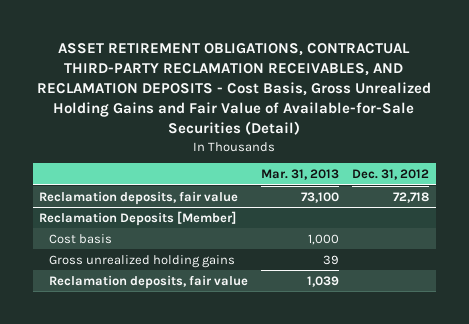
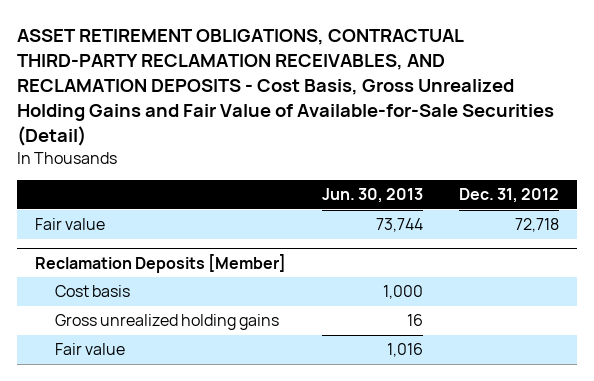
- | Mar. 31, 2013 | Dec. 31, 2012
+ | Jun. 30, 2013 | Dec. 31, 2012
- Reclamation deposits, fair value | 73,100 | 72,718
+ Fair value | 73,744 | 72,718
@ Reclamation Deposits [Member]
- Reclamation deposits, fair value | 1,039 |
+ Fair value | 1,016 |

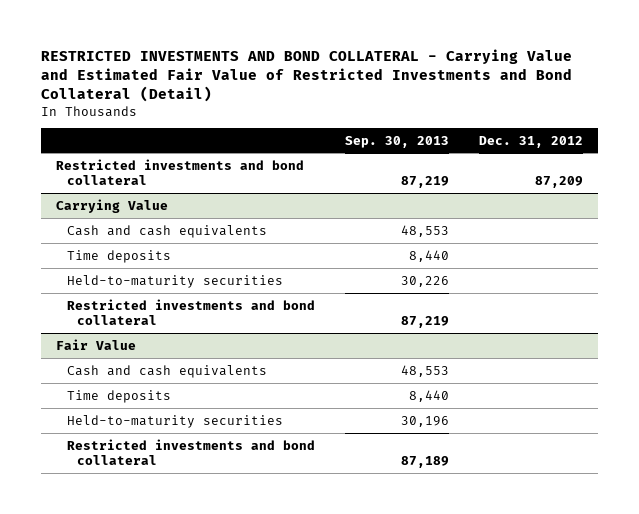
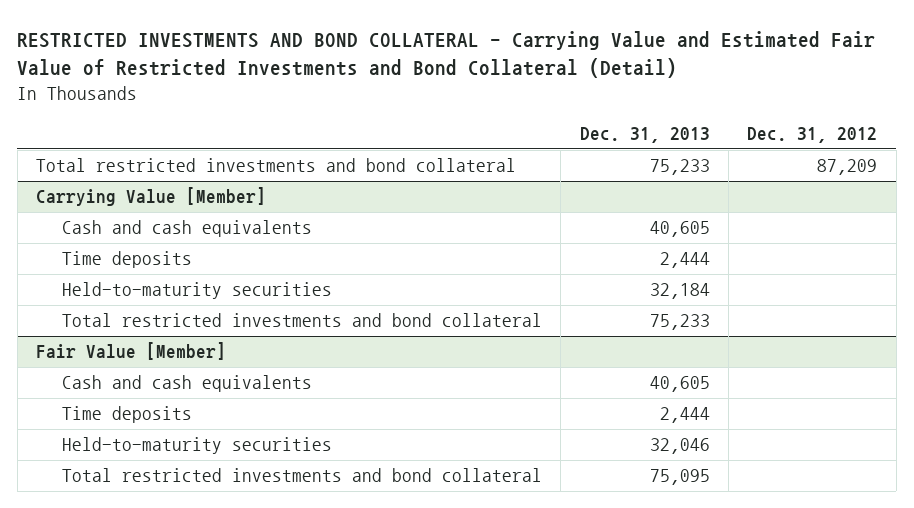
- | Sep. 30, 2013 | Dec. 31, 2012
+ | Dec. 31, 2013 | Dec. 31, 2012
- Restricted investments and bond collateral | 87,219 | 87,209
- Carrying Value
+ Total restricted investments and bond collateral | 75,233 | 87,209
+ Carrying Value [Member]
- Restricted investments and bond collateral | 87,219 |
- Fair Value
+ Total restricted investments and bond collateral | 75,233 |
+ Fair Value [Member]
- Restricted investments and bond collateral | 87,189 |
+ Total restricted investments and bond collateral | 75,095 |

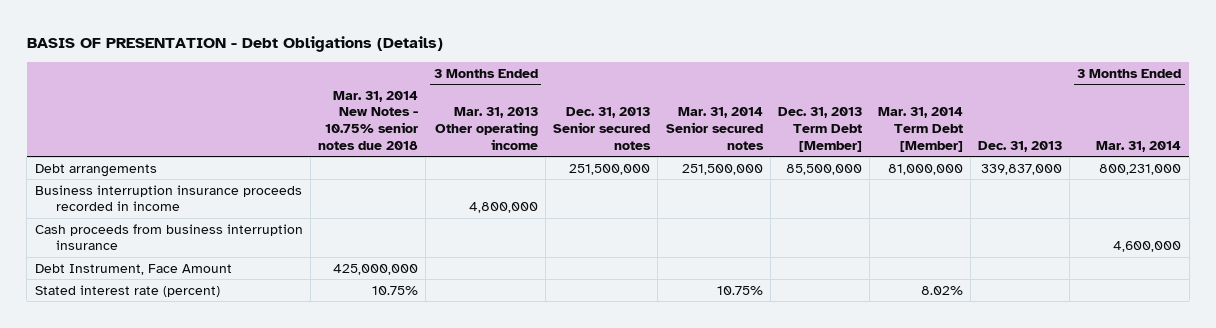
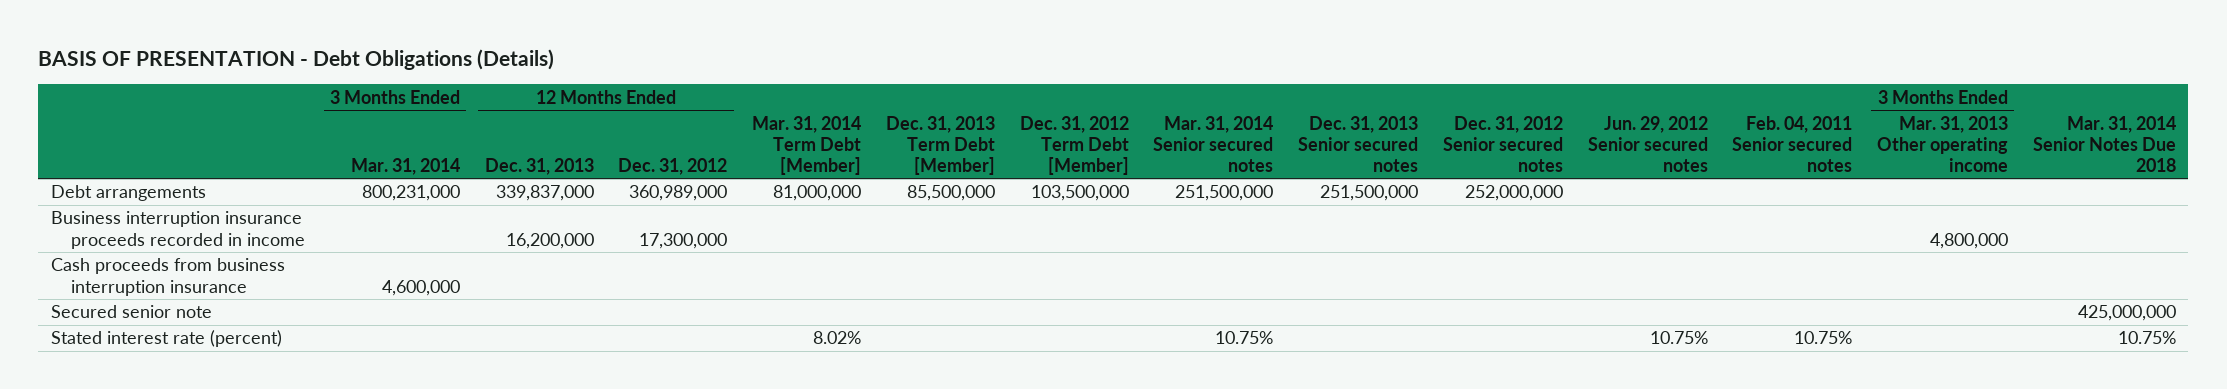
- | Mar. 31, 2014 New Notes - 10.75% senior notes due 2018 | 3 Months Ended Mar. 31, 2013 Other operating income | Dec. 31, 2013 Senior secured notes | Mar. 31, 2014 Senior secured notes | Dec. 31, 2013 Term Debt [Member] | Mar. 31, 2014 Term Debt [Member] | Dec. 31, 2013 | 3 Months Ended Mar. 31, 2014
+ | 3 Months Ended Mar. 31, 2014 | 12 Months Ended Dec. 31, 2013 | 12 Months Ended Dec. 31, 2012 | Mar. 31, 2014 Term Debt [Member] | Dec. 31, 2013 Term Debt [Member] | Dec. 31, 2012 Term Debt [Member] | Mar. 31, 2014 Senior secured notes | Dec. 31, 2013 Senior secured notes | Dec. 31, 2012 Senior secured notes | Jun. 29, 2012 Senior secured notes | Feb. 04, 2011 Senior secured notes | 3 Months Ended Mar. 31, 2013 Other operating income | Mar. 31, 2014 Senior Notes Due 2018
- Debt Instrument, Face Amount | 425,000,000 | | | | | | |
+ Secured senior note | | | | | | | | | | | | | 425,000,000

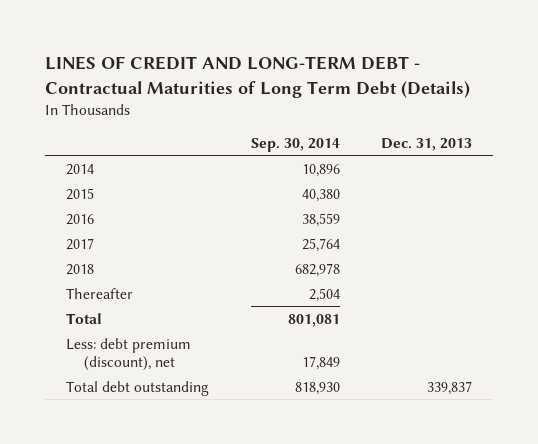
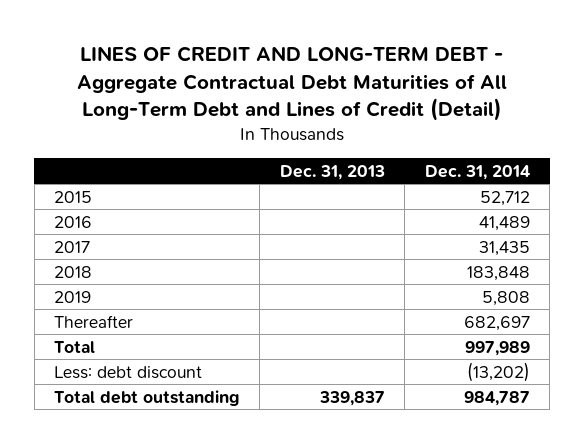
- LINES OF CREDIT AND LONG-TERM DEBT - Contractual Maturities of Long Term Debt (Details)
+ LINES OF CREDIT AND LONG-TERM DEBT - Aggregate Contractual Debt Maturities of All Long-Term Debt and Lines of Credit (Detail)
- | Sep. 30, 2014 | Dec. 31, 2013
+ | Dec. 31, 2013 | Dec. 31, 2014
- 2014 | 10,896 |
+ 2019 | | 5,808
- Less: debt premium (discount), net | 17,849 |
+ Less: debt discount | | (13,202)

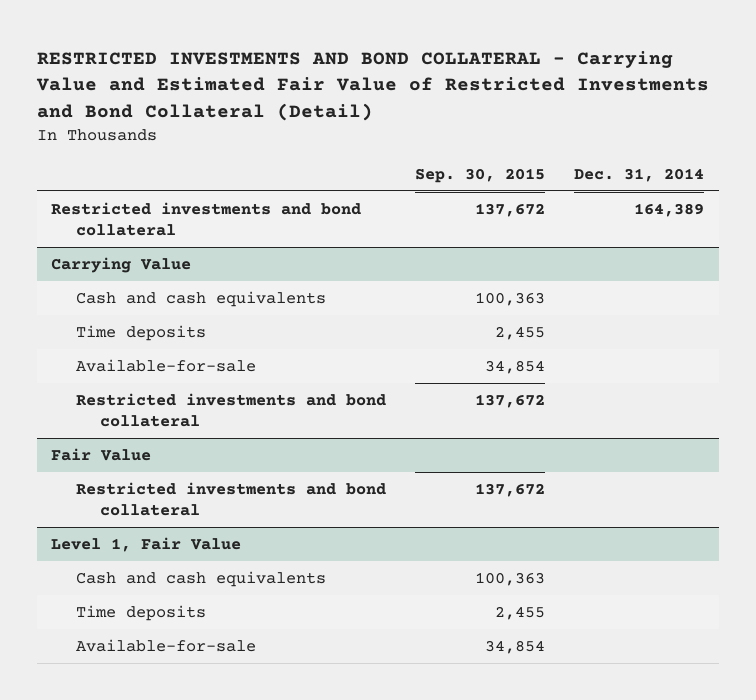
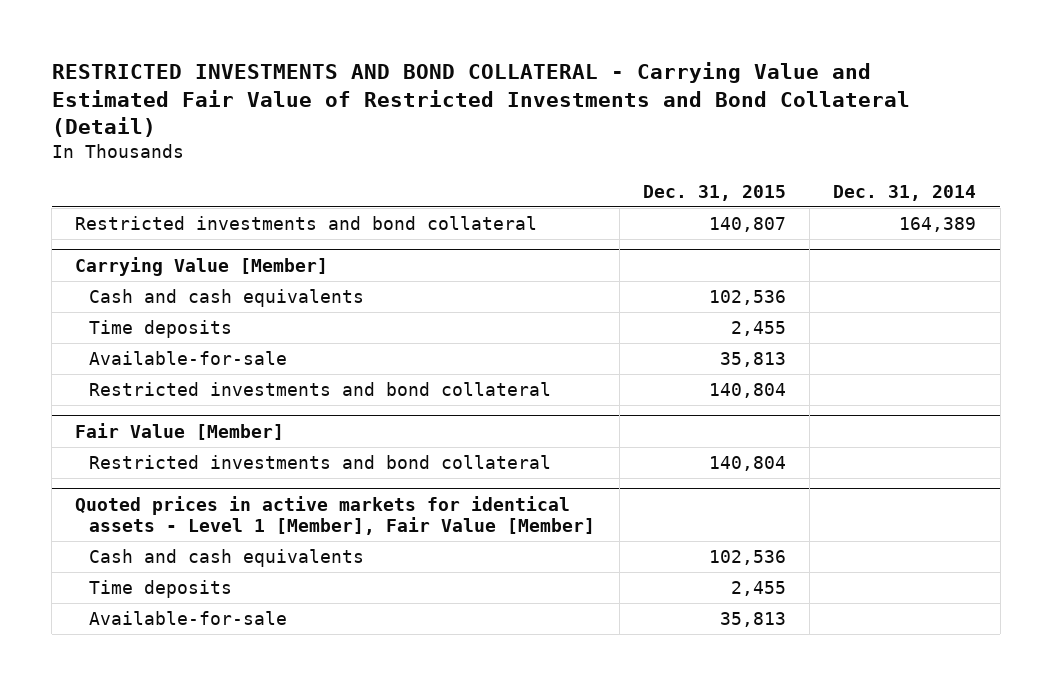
- | Sep. 30, 2015 | Dec. 31, 2014
+ | Dec. 31, 2015 | Dec. 31, 2014
- Carrying Value
+ Carrying Value [Member]
- Fair Value
+ Fair Value [Member]
- Level 1, Fair Value
+ Quoted prices in active markets for identical assets - Level 1 [Member], Fair Value [Member]

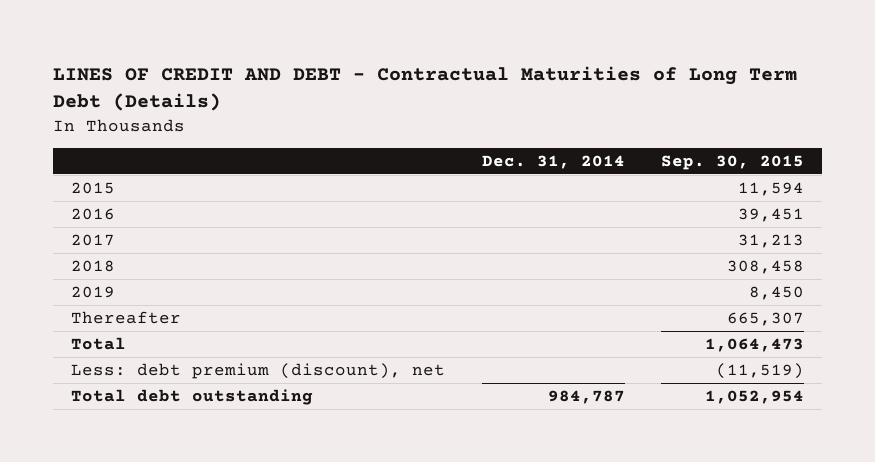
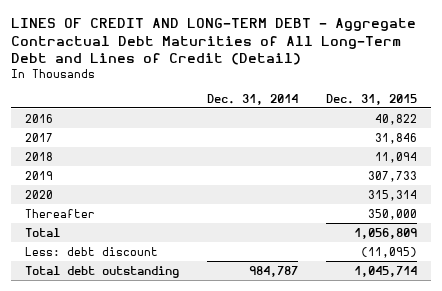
- LINES OF CREDIT AND DEBT - Contractual Maturities of Long Term Debt (Details)
+ LINES OF CREDIT AND LONG-TERM DEBT - Aggregate Contractual Debt Maturities of All Long-Term Debt and Lines of Credit (Detail)
- | Dec. 31, 2014 | Sep. 30, 2015
+ | Dec. 31, 2014 | Dec. 31, 2015
- 2015 | | 11,594
+ 2020 | | 315,314
- Less: debt premium (discount), net | | (11,519)
+ Less: debt discount | | (11,095)

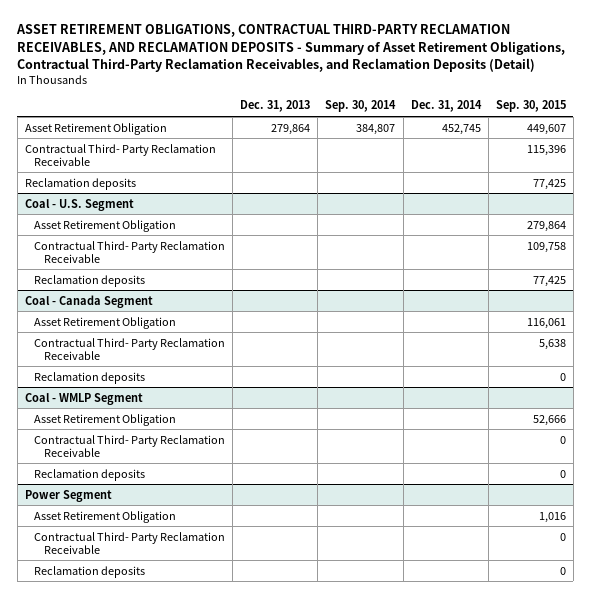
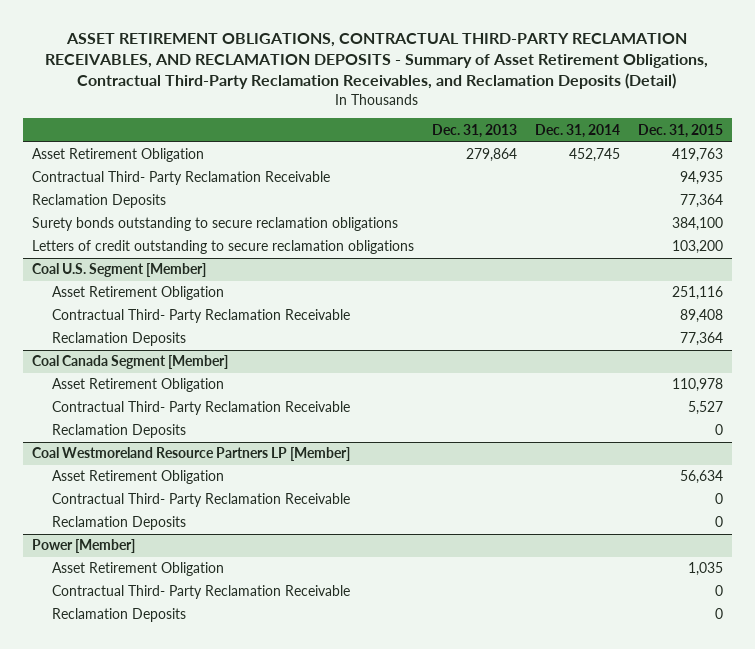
- | Dec. 31, 2013 | Sep. 30, 2014 | Dec. 31, 2014 | Sep. 30, 2015
+ | Dec. 31, 2013 | Dec. 31, 2014 | Dec. 31, 2015
- Reclamation deposits | | | | 77,425
- Coal - U.S. Segment
+ Reclamation Deposits | | | 77,364
+ Surety bonds outstanding to secure reclamation obligations | | | 384,100
+ Letters of credit outstanding to secure reclamation obligations | | | 103,200
+ Coal U.S. Segment [Member]
- Reclamation deposits | | | | 77,425
- Coal - Canada Segment
+ Reclamation Deposits | | | 77,364
+ Coal Canada Segment [Member]
- Reclamation deposits | | | | 0
- Coal - WMLP Segment
+ Reclamation Deposits | | | 0
+ Coal Westmoreland Resource Partners LP [Member]
- Reclamation deposits | | | | 0
- Power Segment
+ Reclamation Deposits | | | 0
+ Power [Member]
- Reclamation deposits | | | | 0
+ Reclamation Deposits | | | 0

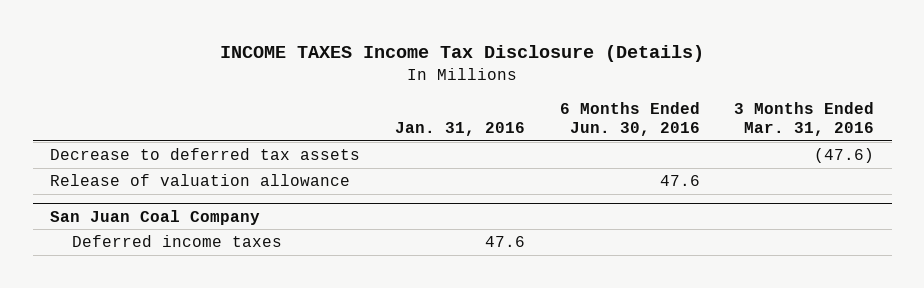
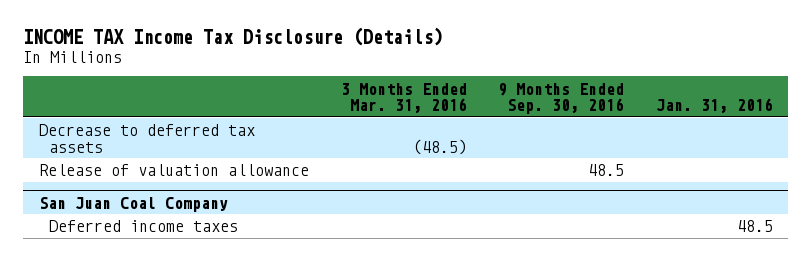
- INCOME TAXES Income Tax Disclosure (Details)
+ INCOME TAX Income Tax Disclosure (Details)
- | Jan. 31, 2016 | 6 Months Ended Jun. 30, 2016 | 3 Months Ended Mar. 31, 2016
+ | 3 Months Ended Mar. 31, 2016 | 9 Months Ended Sep. 30, 2016 | Jan. 31, 2016
- Decrease to deferred tax assets | | | (47.6)
+ Decrease to deferred tax assets | (48.5) | |
@ San Juan Coal Company
- Deferred income taxes | 47.6 | |
+ Deferred income taxes | | | 48.5

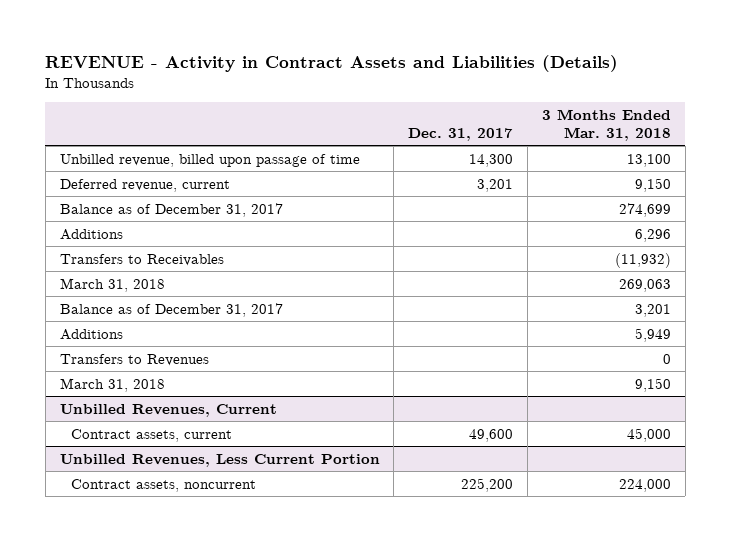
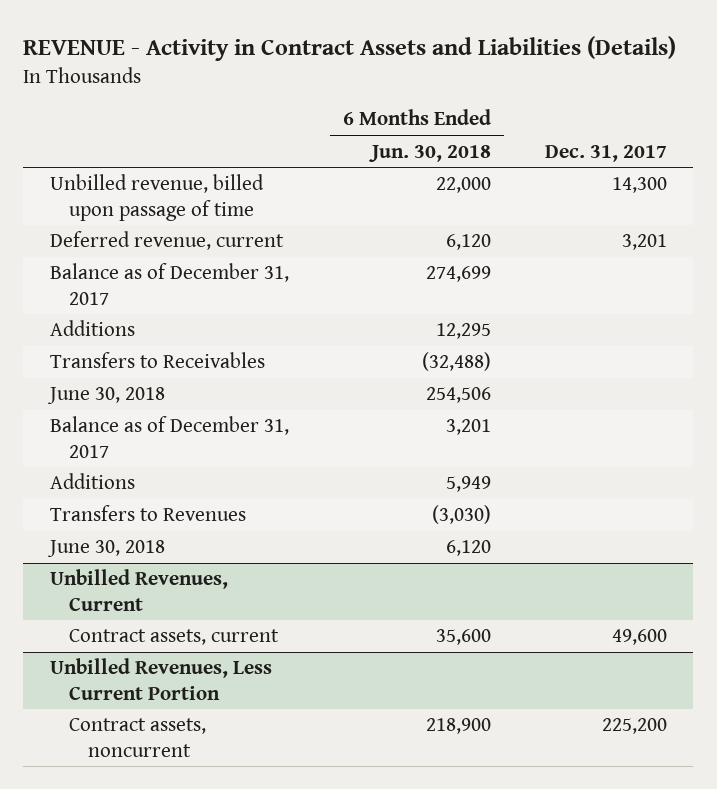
- | Dec. 31, 2017 | 3 Months Ended Mar. 31, 2018
+ | 6 Months Ended Jun. 30, 2018 | Dec. 31, 2017
- March 31, 2018 | | 269,063
+ June 30, 2018 | 254,506 |
- March 31, 2018 | | 9,150
+ June 30, 2018 | 6,120 |

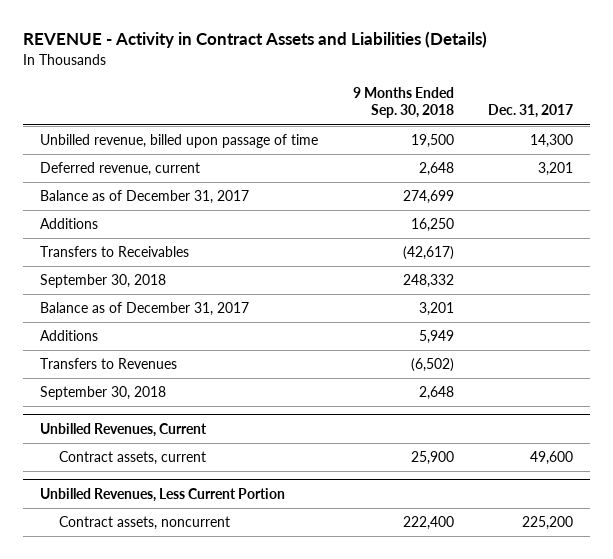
- | 6 Months Ended Jun. 30, 2018 | Dec. 31, 2017
+ | 9 Months Ended Sep. 30, 2018 | Dec. 31, 2017
- June 30, 2018 | 254,506 |
+ September 30, 2018 | 248,332 |
- June 30, 2018 | 6,120 |
+ September 30, 2018 | 2,648 |

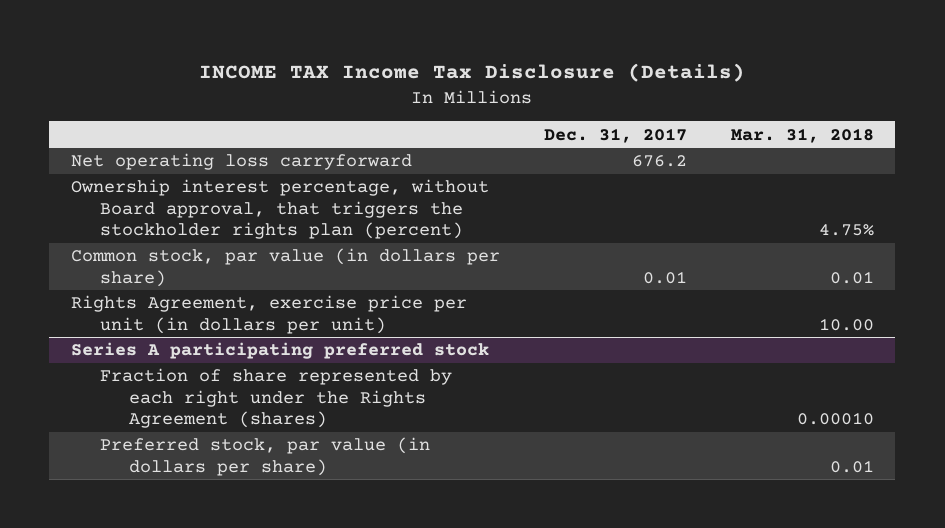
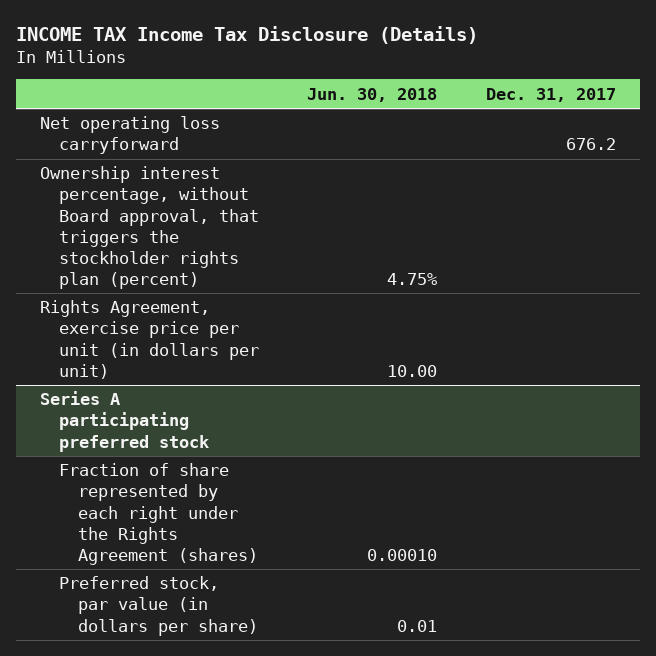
- | Dec. 31, 2017 | Mar. 31, 2018
+ | Jun. 30, 2018 | Dec. 31, 2017
- Common stock, par value (in dollars per share) | 0.01 | 0.01

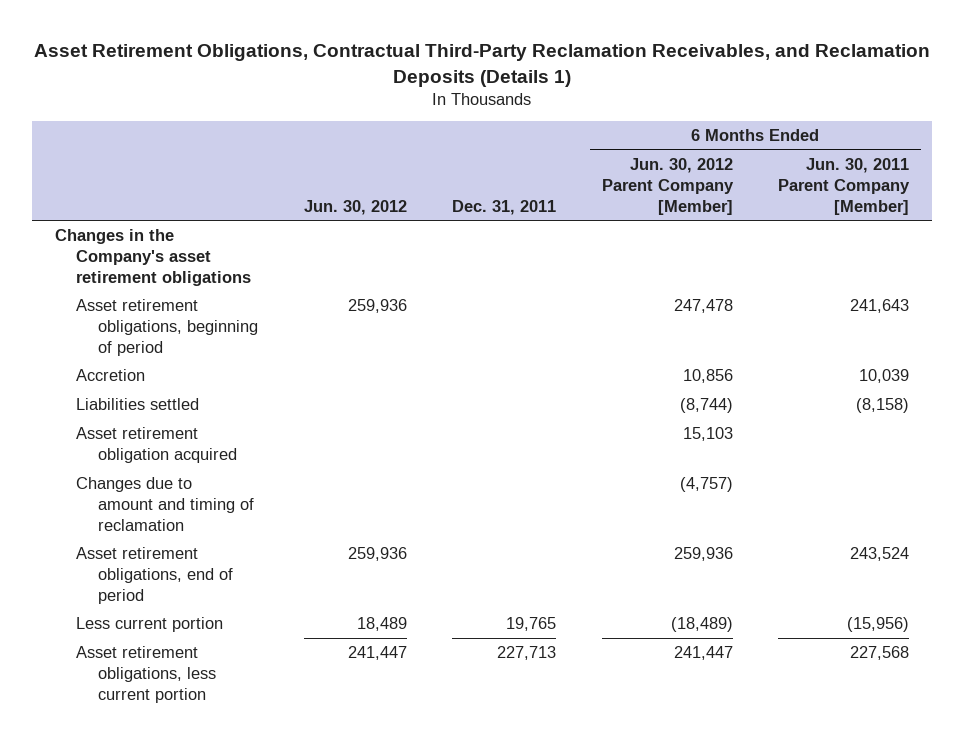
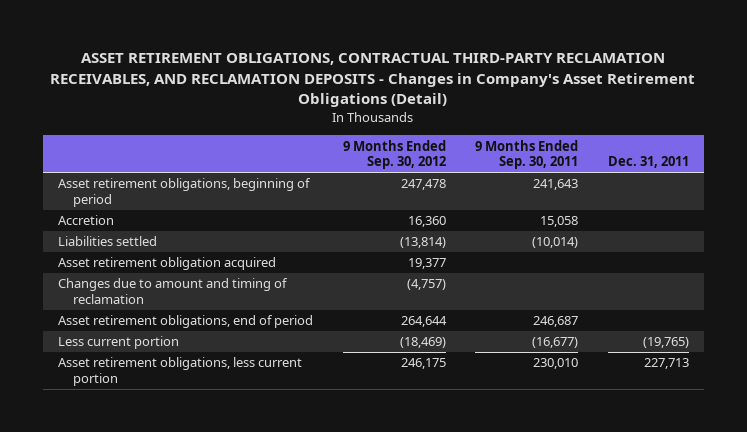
- Asset Retirement Obligations, Contractual Third-Party Reclamation Receivables, and Reclamation Deposits (Details 1)
+ ASSET RETIREMENT OBLIGATIONS, CONTRACTUAL THIRD-PARTY RECLAMATION RECEIVABLES, AND RECLAMATION DEPOSITS - Changes in Company's Asset Retirement Obligations (Detail)
- | Jun. 30, 2012 | Dec. 31, 2011 | 6 Months Ended Jun. 30, 2012 Parent Company [Member] | 6 Months Ended Jun. 30, 2011 Parent Company [Member]
+ | 9 Months Ended Sep. 30, 2012 | 9 Months Ended Sep. 30, 2011 | Dec. 31, 2011
- Changes in the Company's asset retirement obligations
- Less current portion | 18,489 | 19,765 | (18,489) | (15,956)
+ Less current portion | (18,469) | (16,677) | (19,765)

